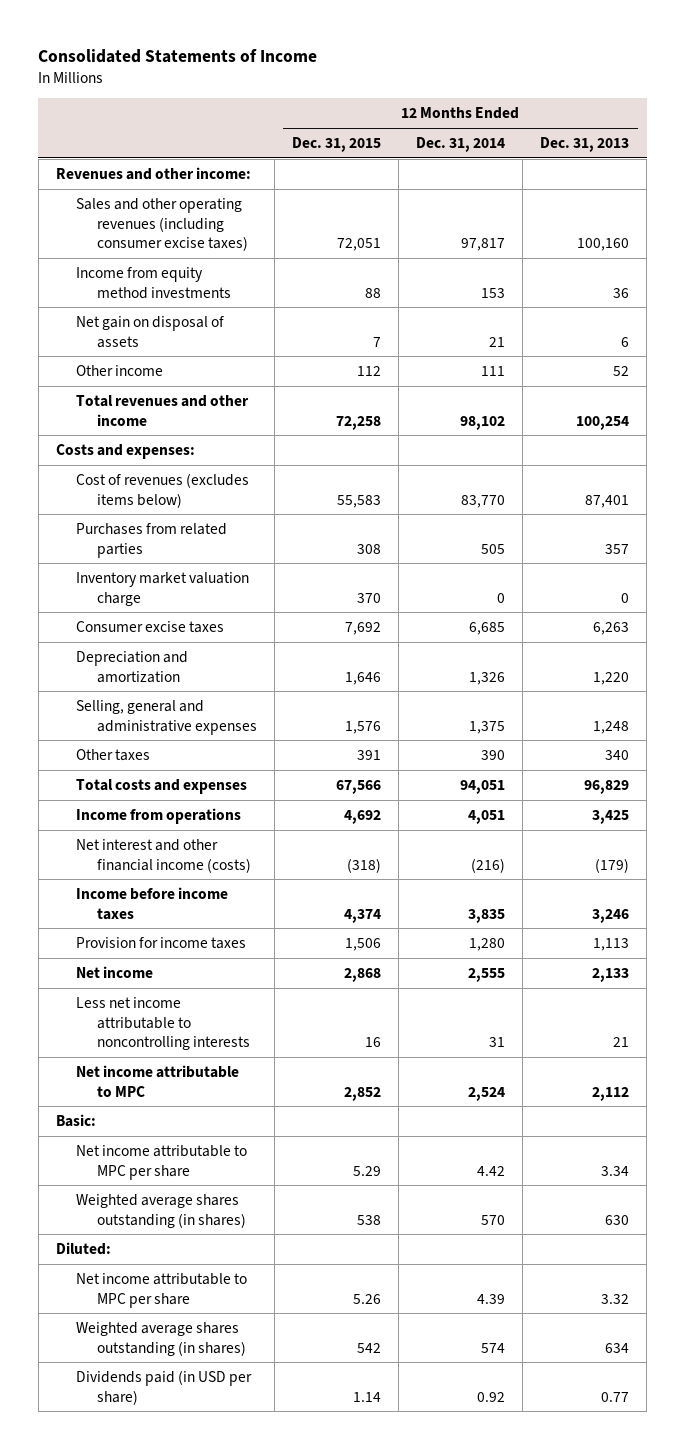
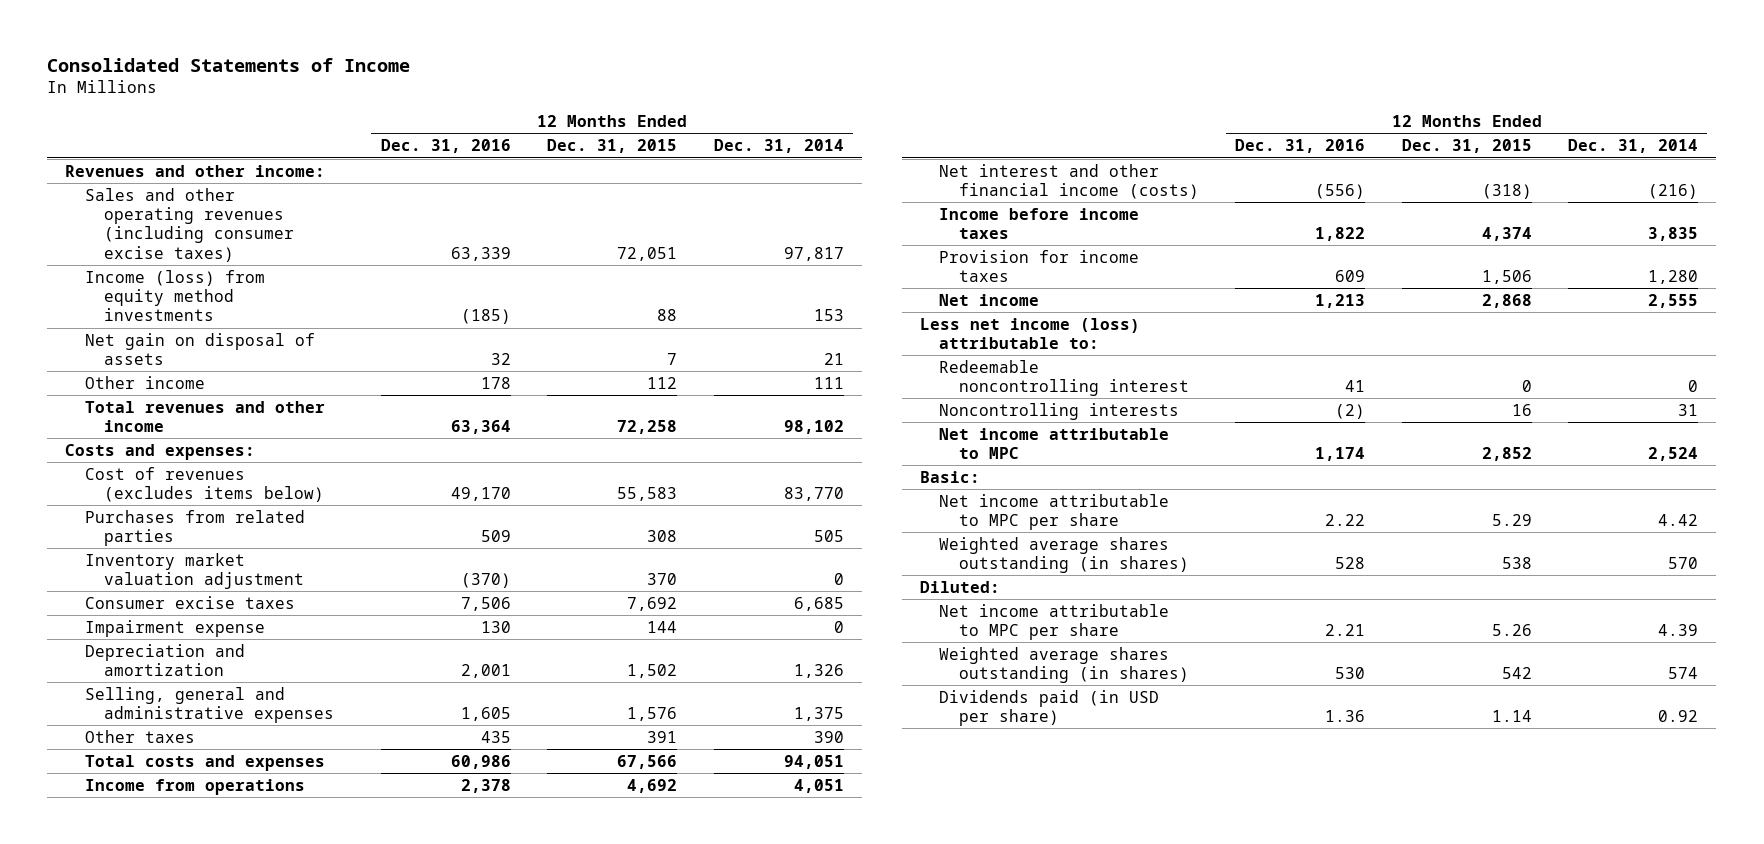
- | 12 Months Ended Dec. 31, 2015 | 12 Months Ended Dec. 31, 2014 | 12 Months Ended Dec. 31, 2013
+ | 12 Months Ended Dec. 31, 2016 | 12 Months Ended Dec. 31, 2015 | 12 Months Ended Dec. 31, 2014
- Income from equity method investments | 88 | 153 | 36
+ Income (loss) from equity method investments | (185) | 88 | 153
- Inventory market valuation charge | 370 | 0 | 0
+ Inventory market valuation adjustment | (370) | 370 | 0
- Depreciation and amortization | 1,646 | 1,326 | 1,220
+ Impairment expense | 130 | 144 | 0
+ Depreciation and amortization | 2,001 | 1,502 | 1,326
- Less net income attributable to noncontrolling interests | 16 | 31 | 21
+ Less net income (loss) attributable to:
+ Redeemable noncontrolling interest | 41 | 0 | 0
+ Noncontrolling interests | (2) | 16 | 31

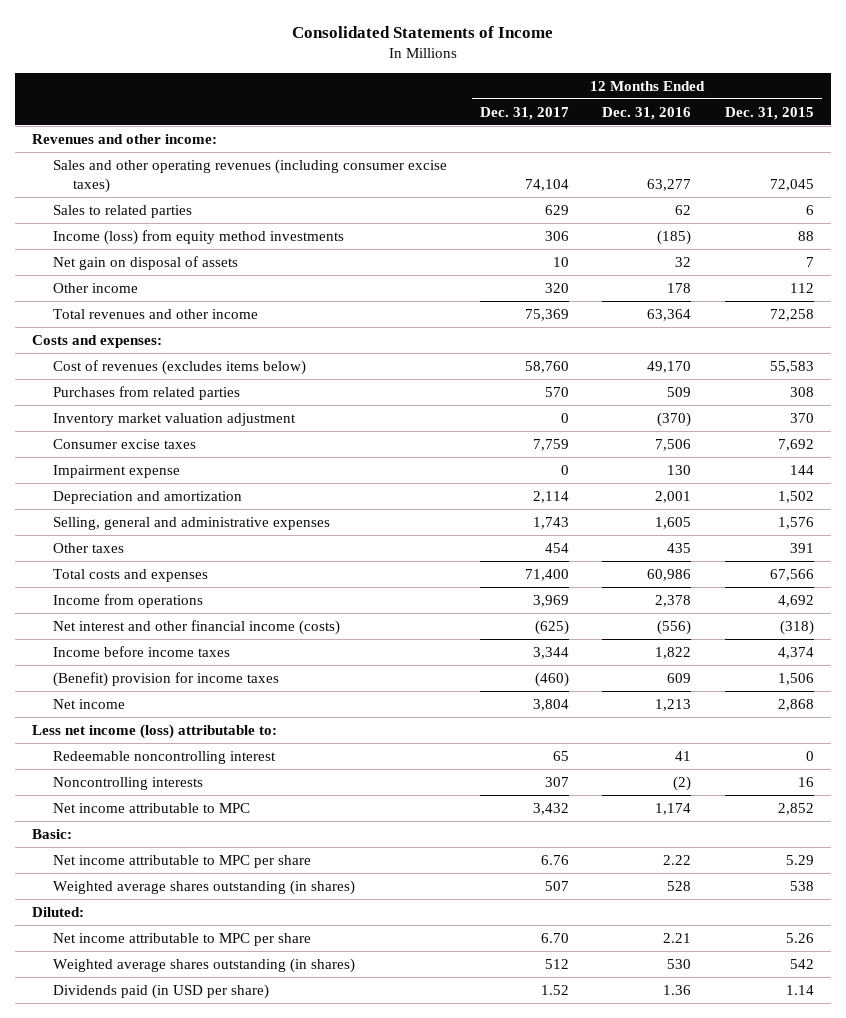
- | 12 Months Ended Dec. 31, 2016 | 12 Months Ended Dec. 31, 2015 | 12 Months Ended Dec. 31, 2014
+ | 12 Months Ended Dec. 31, 2017 | 12 Months Ended Dec. 31, 2016 | 12 Months Ended Dec. 31, 2015
- Sales and other operating revenues (including consumer excise taxes) | 63,339 | 72,051 | 97,817
+ Sales and other operating revenues (including consumer excise taxes) | 74,104 | 63,277 | 72,045
+ Sales to related parties | 629 | 62 | 6
- Provision for income taxes | 609 | 1,506 | 1,280
+ (Benefit) provision for income taxes | (460) | 609 | 1,506

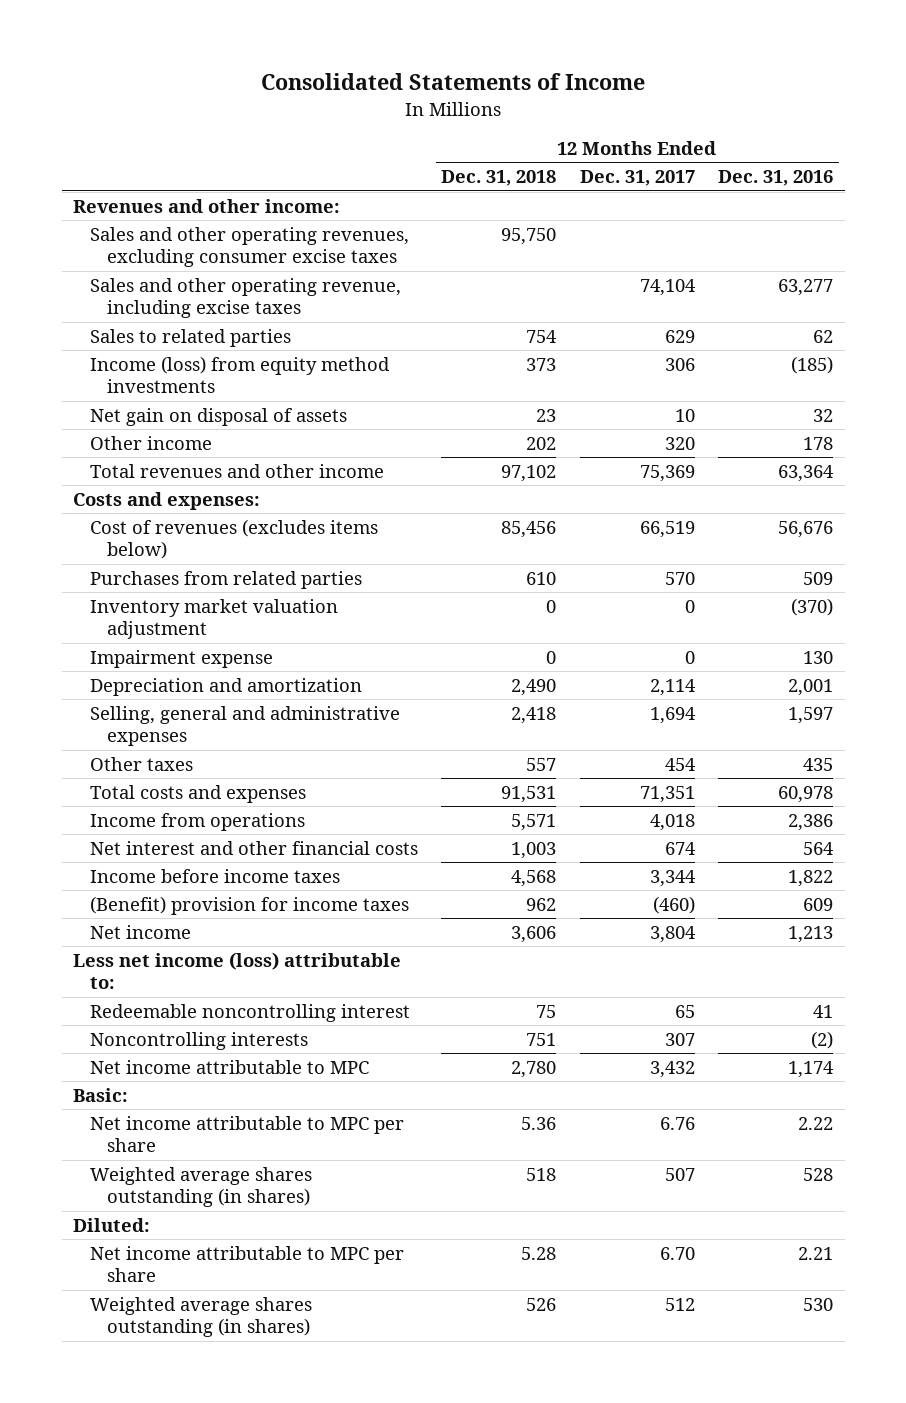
- | 12 Months Ended Dec. 31, 2017 | 12 Months Ended Dec. 31, 2016 | 12 Months Ended Dec. 31, 2015
+ | 12 Months Ended Dec. 31, 2018 | 12 Months Ended Dec. 31, 2017 | 12 Months Ended Dec. 31, 2016
- Sales and other operating revenues (including consumer excise taxes) | 74,104 | 63,277 | 72,045
+ Sales and other operating revenues, excluding consumer excise taxes | 95,750 | |
+ Sales and other operating revenue, including excise taxes | | 74,104 | 63,277
- Cost of revenues (excludes items below) | 58,760 | 49,170 | 55,583
+ Cost of revenues (excludes items below) | 85,456 | 66,519 | 56,676
- Consumer excise taxes | 7,759 | 7,506 | 7,692
- Selling, general and administrative expenses | 1,743 | 1,605 | 1,576
+ Selling, general and administrative expenses | 2,418 | 1,694 | 1,597
- Total costs and expenses | 71,400 | 60,986 | 67,566
- Income from operations | 3,969 | 2,378 | 4,692
- Net interest and other financial income (costs) | (625) | (556) | (318)
+ Total costs and expenses | 91,531 | 71,351 | 60,978
+ Income from operations | 5,571 | 4,018 | 2,386
+ Net interest and other financial costs | 1,003 | 674 | 564
- Dividends paid (in USD per share) | 1.52 | 1.36 | 1.14

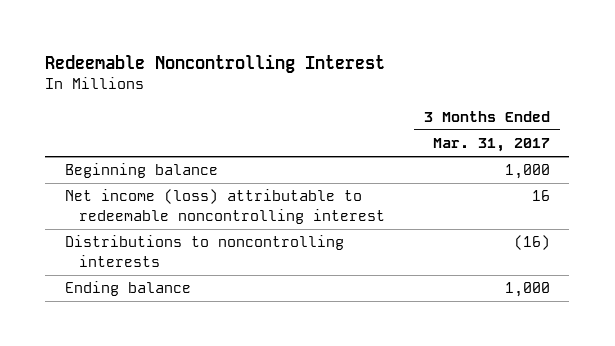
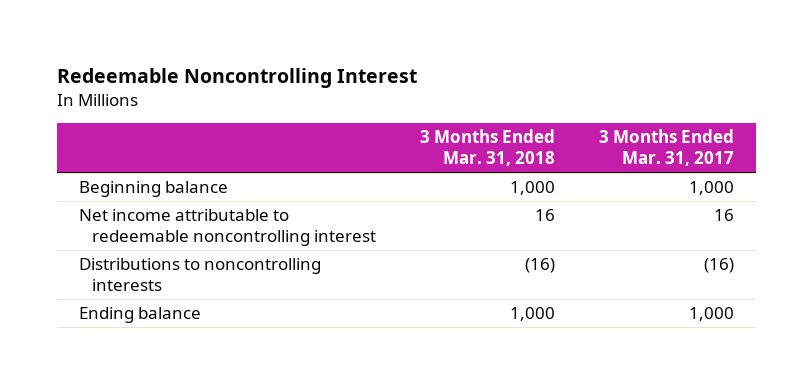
- | 3 Months Ended Mar. 31, 2017
+ | 3 Months Ended Mar. 31, 2018 | 3 Months Ended Mar. 31, 2017
- Net income (loss) attributable to redeemable noncontrolling interest | 16
+ Net income attributable to redeemable noncontrolling interest | 16 | 16

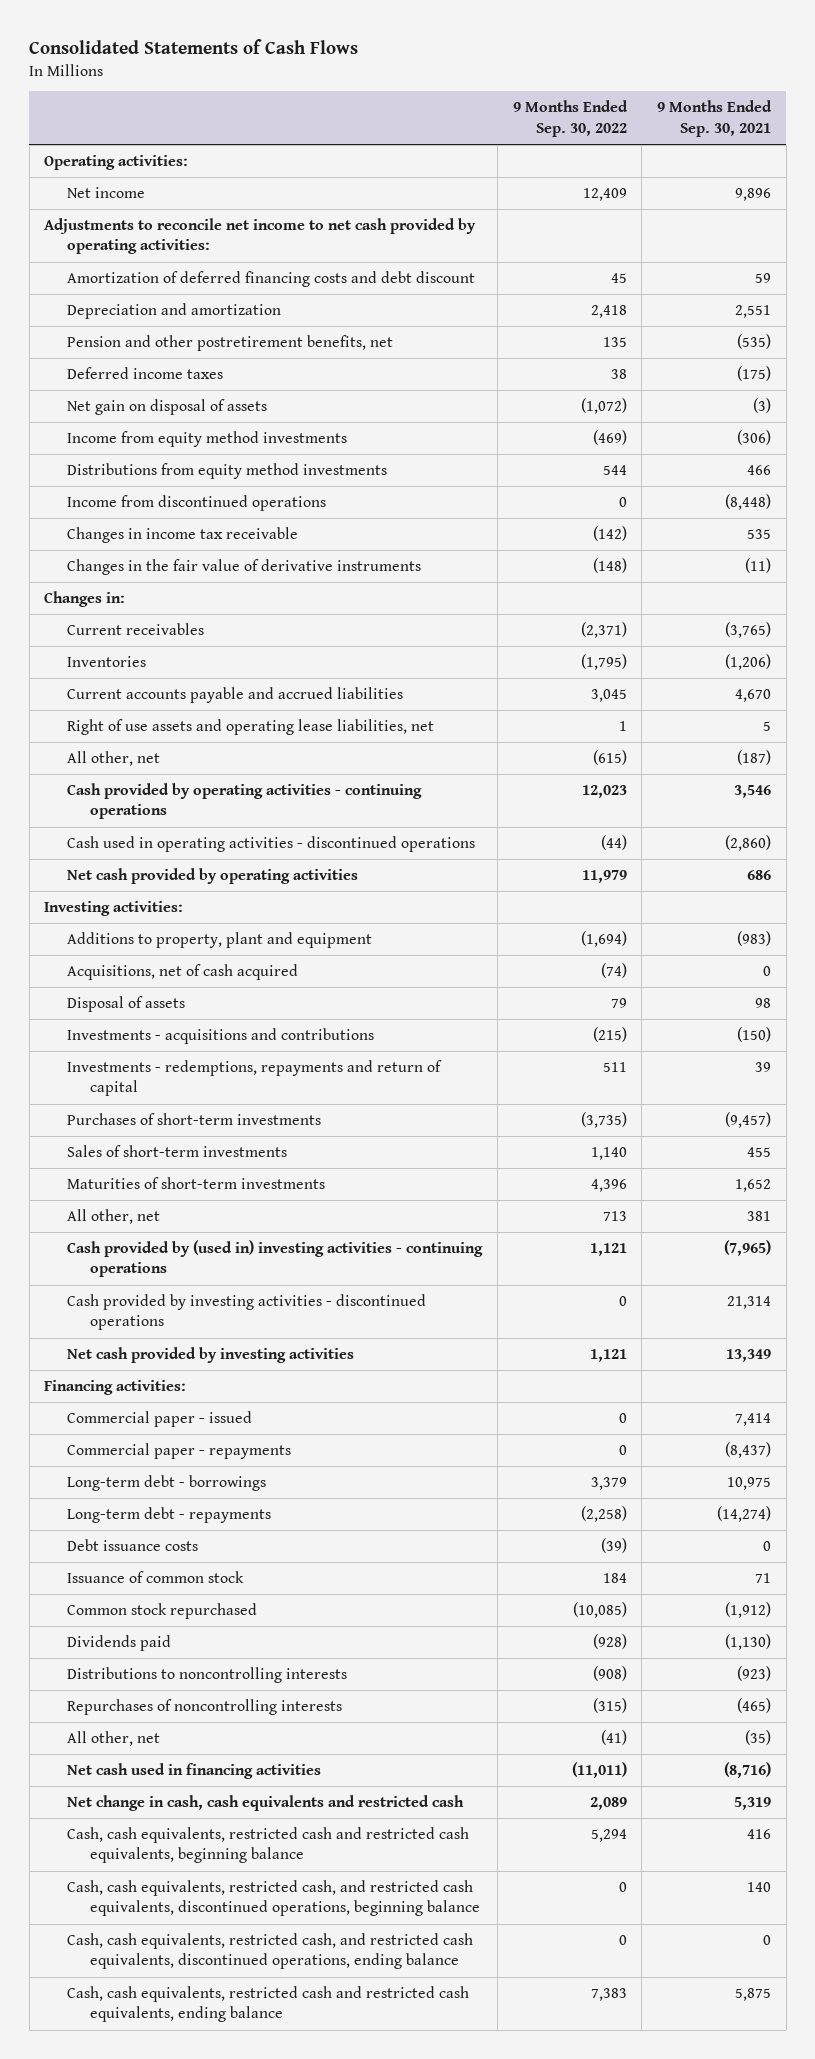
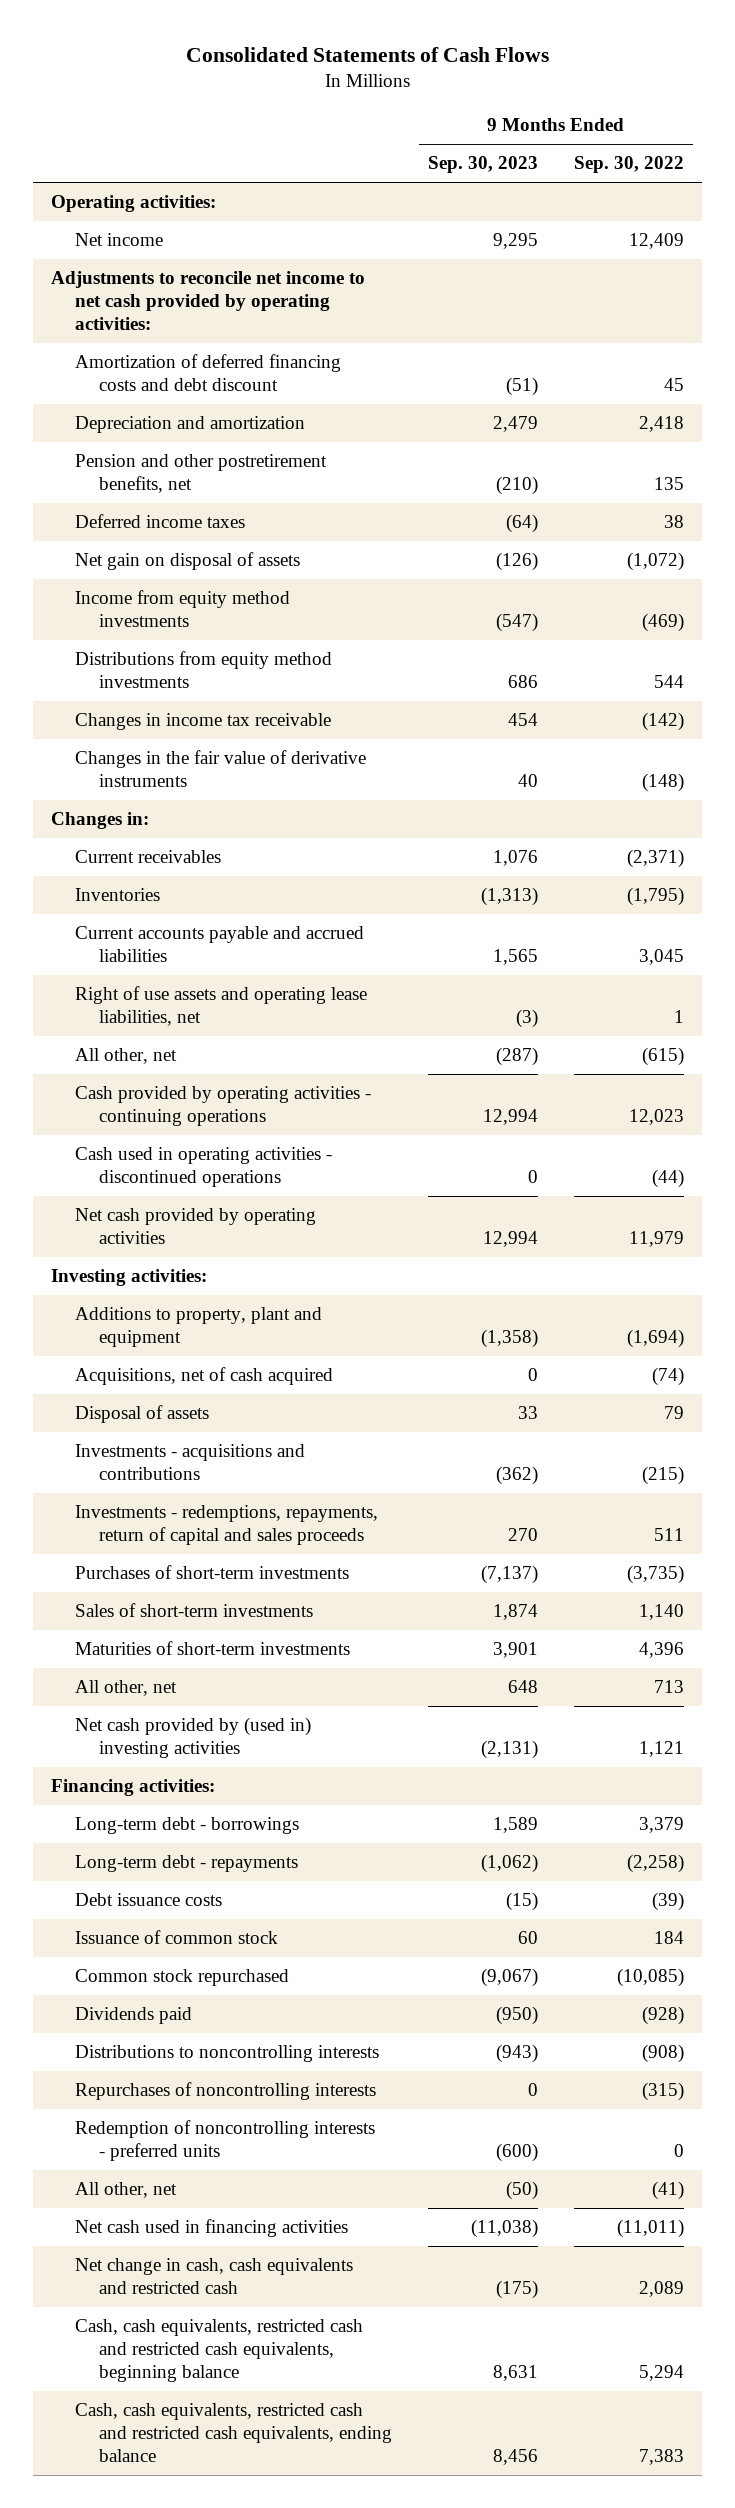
- | 9 Months Ended Sep. 30, 2022 | 9 Months Ended Sep. 30, 2021
+ | 9 Months Ended Sep. 30, 2023 | 9 Months Ended Sep. 30, 2022
- Income from discontinued operations | 0 | (8,448)
- Investments - redemptions, repayments and return of capital | 511 | 39
+ Investments - redemptions, repayments, return of capital and sales proceeds | 270 | 511
- Cash provided by (used in) investing activities - continuing operations | 1,121 | (7,965)
- Cash provided by investing activities - discontinued operations | 0 | 21,314
- Net cash provided by investing activities | 1,121 | 13,349
+ Net cash provided by (used in) investing activities | (2,131) | 1,121
- Commercial paper - issued | 0 | 7,414
- Commercial paper - repayments | 0 | (8,437)
+ Redemption of noncontrolling interests - preferred units | (600) | 0
- Cash, cash equivalents, restricted cash, and restricted cash equivalents, discontinued operations, beginning balance | 0 | 140
- Cash, cash equivalents, restricted cash, and restricted cash equivalents, discontinued operations, ending balance | 0 | 0

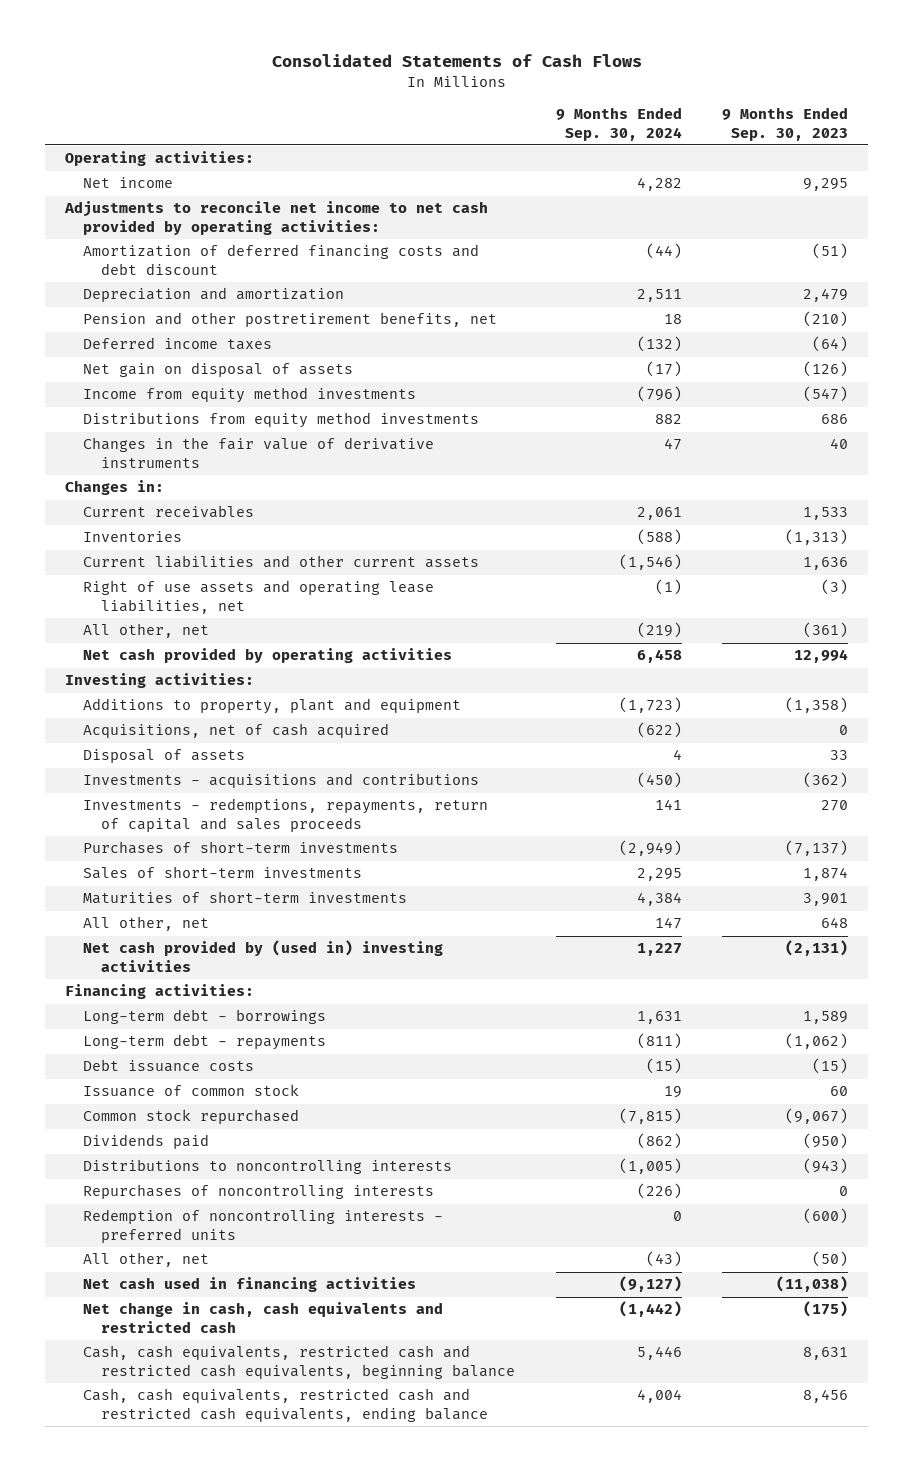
- | 9 Months Ended Sep. 30, 2023 | 9 Months Ended Sep. 30, 2022
+ | 9 Months Ended Sep. 30, 2024 | 9 Months Ended Sep. 30, 2023
- Changes in income tax receivable | 454 | (142)
- Current receivables | 1,076 | (2,371)
+ Current receivables | 2,061 | 1,533
- Current accounts payable and accrued liabilities | 1,565 | 3,045
+ Current liabilities and other current assets | (1,546) | 1,636
- All other, net | (287) | (615)
- Cash provided by operating activities - continuing operations | 12,994 | 12,023
- Cash used in operating activities - discontinued operations | 0 | (44)
+ All other, net | (219) | (361)

